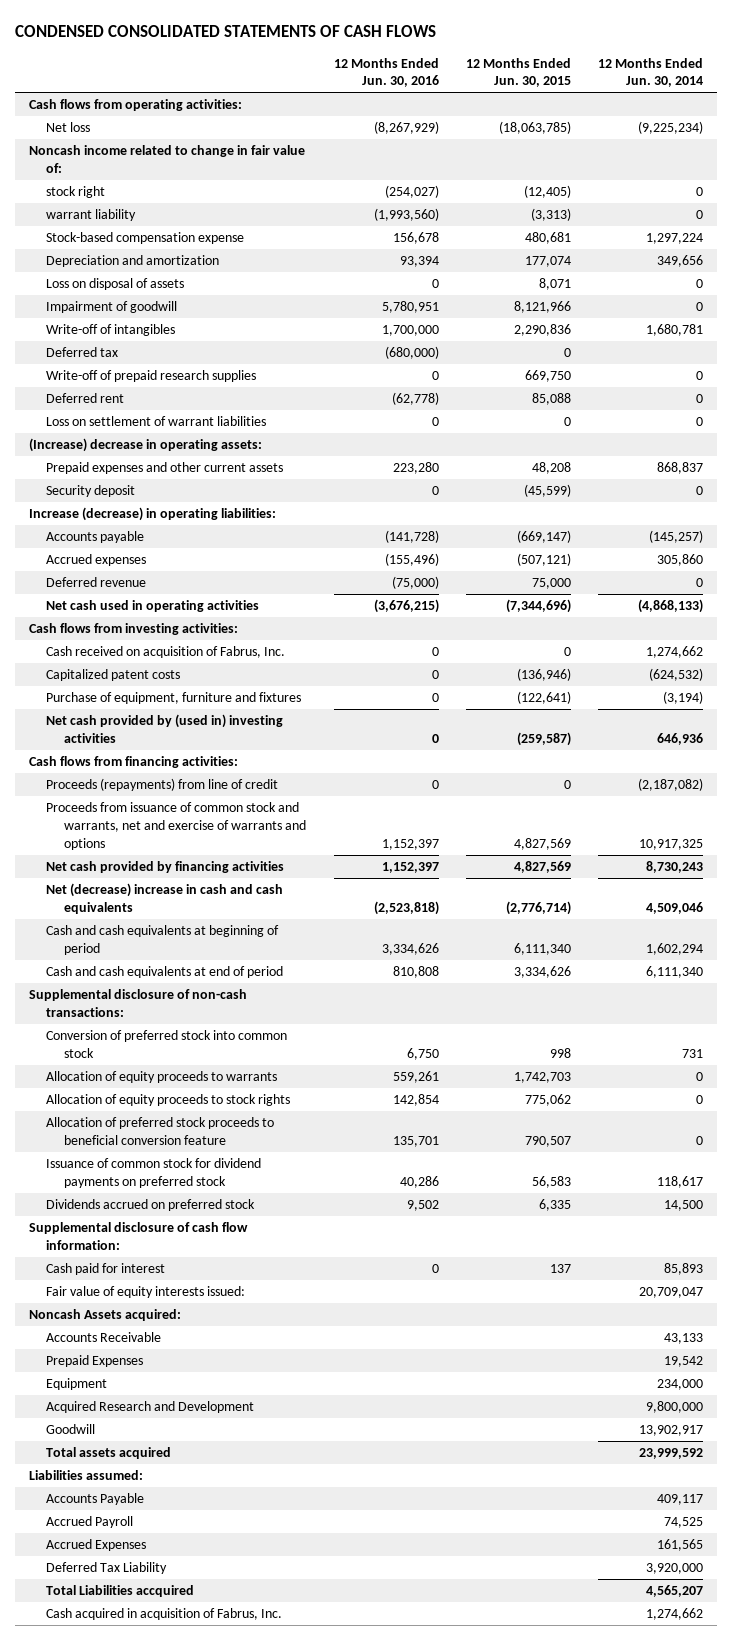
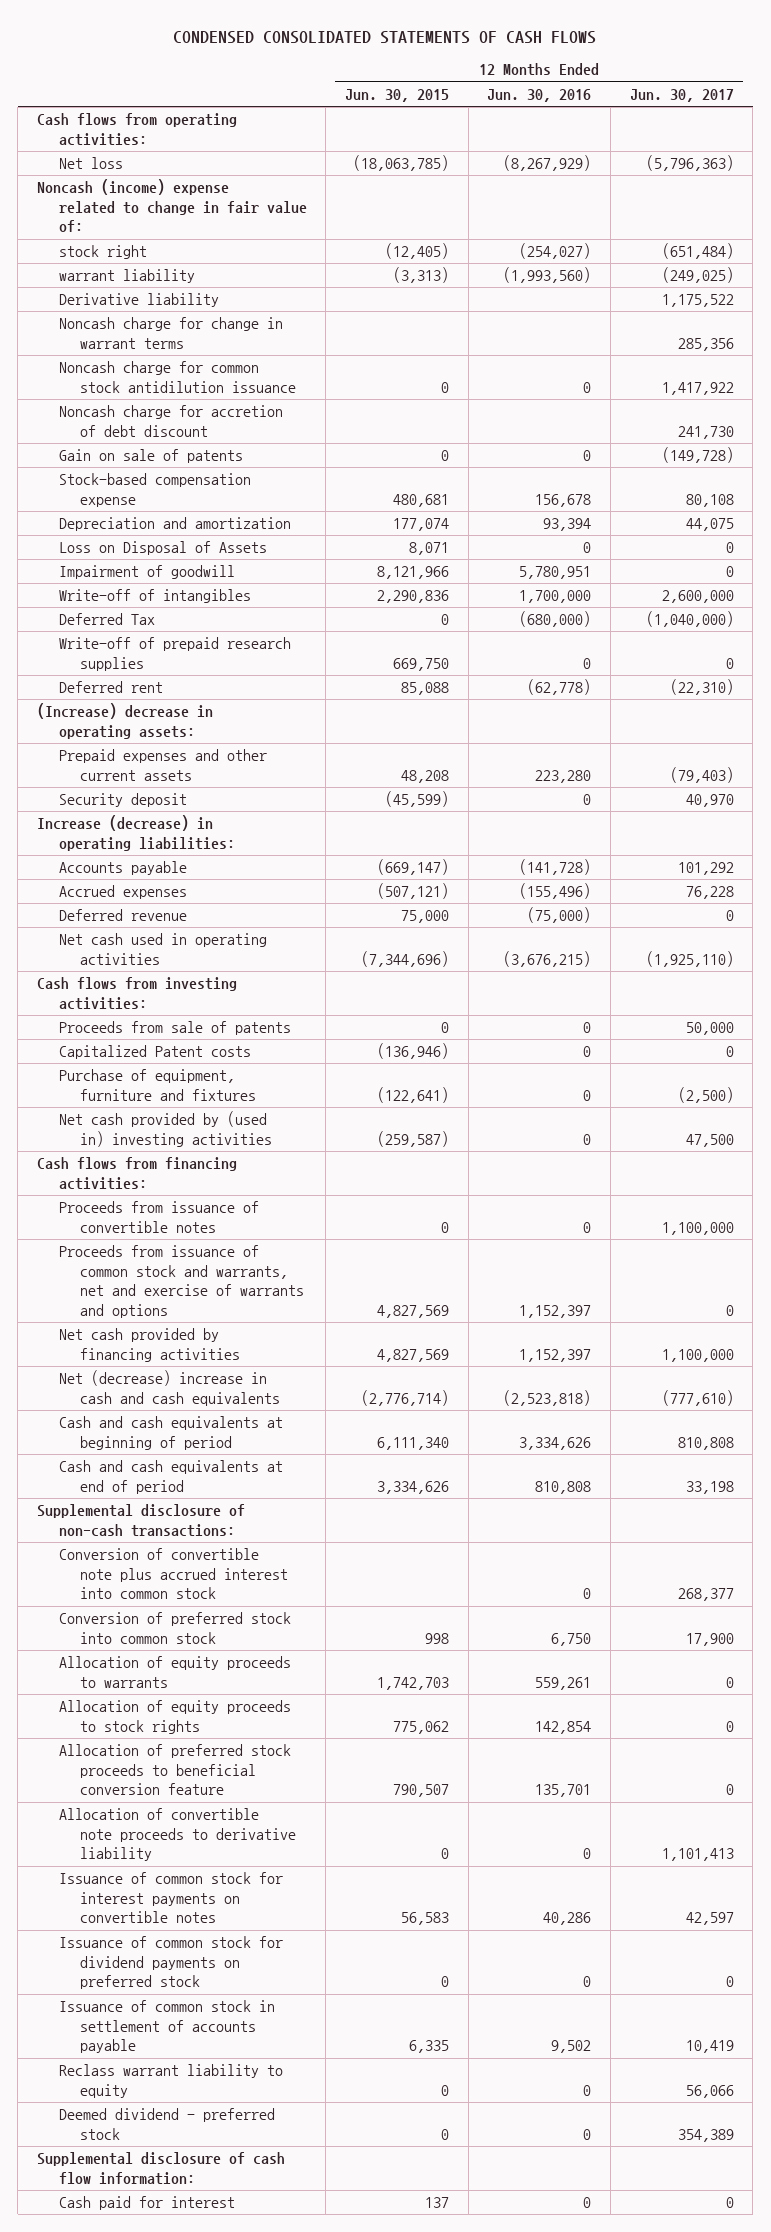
- | 12 Months Ended Jun. 30, 2016 | 12 Months Ended Jun. 30, 2015 | 12 Months Ended Jun. 30, 2014
+ | 12 Months Ended Jun. 30, 2015 | 12 Months Ended Jun. 30, 2016 | 12 Months Ended Jun. 30, 2017
- Noncash income related to change in fair value of:
+ Noncash (income) expense related to change in fair value of:
+ Derivative liability | | | 1,175,522
+ Noncash charge for change in warrant terms | | | 285,356
+ Noncash charge for common stock antidilution issuance | 0 | 0 | 1,417,922
+ Noncash charge for accretion of debt discount | | | 241,730
+ Gain on sale of patents | 0 | 0 | (149,728)
- Loss on disposal of assets | 0 | 8,071 | 0
+ Loss on Disposal of Assets | 8,071 | 0 | 0
- Deferred tax | (680,000) | 0 |
+ Deferred Tax | 0 | (680,000) | (1,040,000)
- Loss on settlement of warrant liabilities | 0 | 0 | 0
- Cash received on acquisition of Fabrus, Inc. | 0 | 0 | 1,274,662
- Capitalized patent costs | 0 | (136,946) | (624,532)
+ Proceeds from sale of patents | 0 | 0 | 50,000
+ Capitalized Patent costs | (136,946) | 0 | 0
- Proceeds (repayments) from line of credit | 0 | 0 | (2,187,082)
+ Proceeds from issuance of convertible notes | 0 | 0 | 1,100,000
+ Conversion of convertible note plus accrued interest into common stock | | 0 | 268,377
- Issuance of common stock for dividend payments on preferred stock | 40,286 | 56,583 | 118,617
- Dividends accrued on preferred stock | 9,502 | 6,335 | 14,500
+ Allocation of convertible note proceeds to derivative liability | 0 | 0 | 1,101,413
+ Issuance of common stock for interest payments on convertible notes | 56,583 | 40,286 | 42,597
+ Issuance of common stock for dividend payments on preferred stock | 0 | 0 | 0
+ Issuance of common stock in settlement of accounts payable | 6,335 | 9,502 | 10,419
+ Reclass warrant liability to equity | 0 | 0 | 56,066
+ Deemed dividend - preferred stock | 0 | 0 | 354,389
- Fair value of equity interests issued: | | | 20,709,047
- Noncash Assets acquired:
- Accounts Receivable | | | 43,133
- Prepaid Expenses | | | 19,542
- Equipment | | | 234,000
- Acquired Research and Development | | | 9,800,000
- Goodwill | | | 13,902,917
- Total assets acquired | | | 23,999,592
- Liabilities assumed:
- Accounts Payable | | | 409,117
- Accrued Payroll | | | 74,525
- Accrued Expenses | | | 161,565
- Deferred Tax Liability | | | 3,920,000
- Total Liabilities accquired | | | 4,565,207
- Cash acquired in acquisition of Fabrus, Inc. | | | 1,274,662

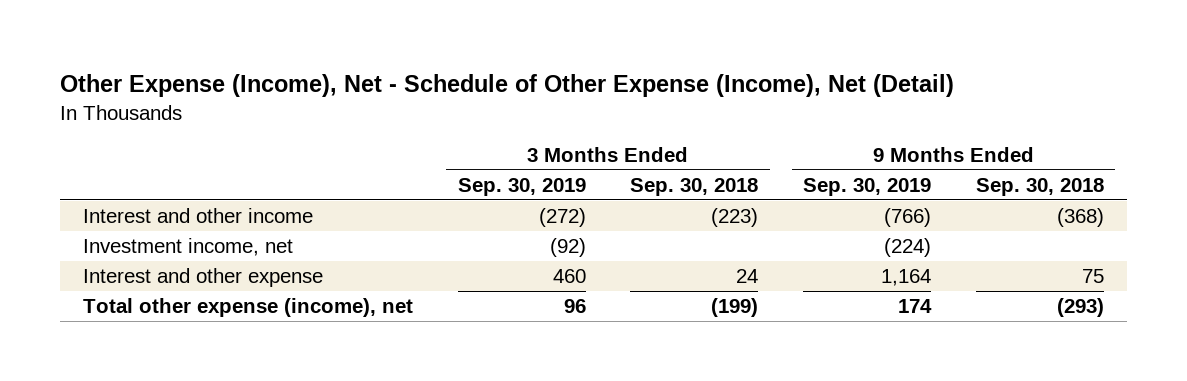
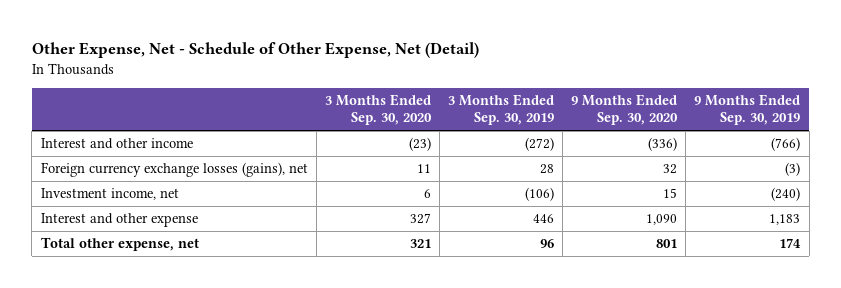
- Other Expense (Income), Net - Schedule of Other Expense (Income), Net (Detail)
+ Other Expense, Net - Schedule of Other Expense, Net (Detail)
- | 3 Months Ended Sep. 30, 2019 | 3 Months Ended Sep. 30, 2018 | 9 Months Ended Sep. 30, 2019 | 9 Months Ended Sep. 30, 2018
+ | 3 Months Ended Sep. 30, 2020 | 3 Months Ended Sep. 30, 2019 | 9 Months Ended Sep. 30, 2020 | 9 Months Ended Sep. 30, 2019
- Investment income, net | (92) | | (224) |
- Interest and other expense | 460 | 24 | 1,164 | 75
- Total other expense (income), net | 96 | (199) | 174 | (293)
+ Foreign currency exchange losses (gains), net | 11 | 28 | 32 | (3)
+ Investment income, net | 6 | (106) | 15 | (240)
+ Interest and other expense | 327 | 446 | 1,090 | 1,183
+ Total other expense, net | 321 | 96 | 801 | 174

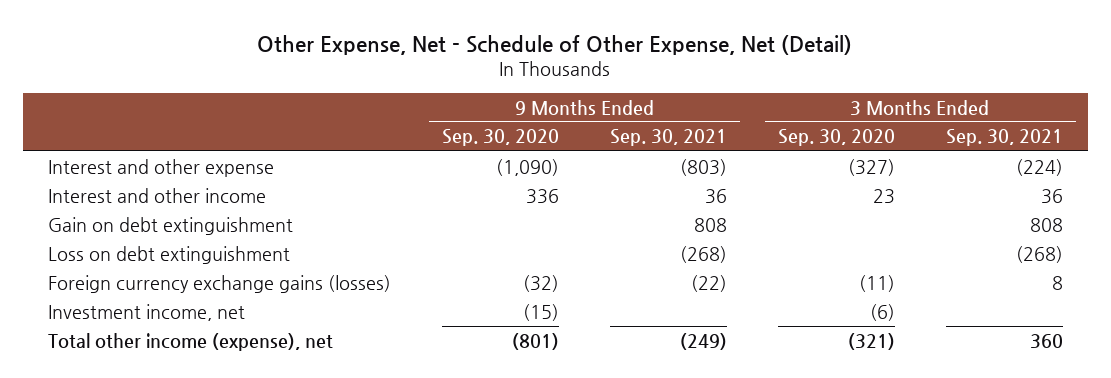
- | 3 Months Ended Sep. 30, 2020 | 3 Months Ended Sep. 30, 2019 | 9 Months Ended Sep. 30, 2020 | 9 Months Ended Sep. 30, 2019
+ | 9 Months Ended Sep. 30, 2020 | 9 Months Ended Sep. 30, 2021 | 3 Months Ended Sep. 30, 2020 | 3 Months Ended Sep. 30, 2021
- Interest and other income | (23) | (272) | (336) | (766)
- Foreign currency exchange losses (gains), net | 11 | 28 | 32 | (3)
- Investment income, net | 6 | (106) | 15 | (240)
- Interest and other expense | 327 | 446 | 1,090 | 1,183
- Total other expense, net | 321 | 96 | 801 | 174
+ Interest and other expense | (1,090) | (803) | (327) | (224)
+ Interest and other income | 336 | 36 | 23 | 36
+ Gain on debt extinguishment | | 808 | | 808
+ Loss on debt extinguishment | | (268) | | (268)
+ Foreign currency exchange gains (losses) | (32) | (22) | (11) | 8
+ Investment income, net | (15) | | (6) |
+ Total other income (expense), net | (801) | (249) | (321) | 360

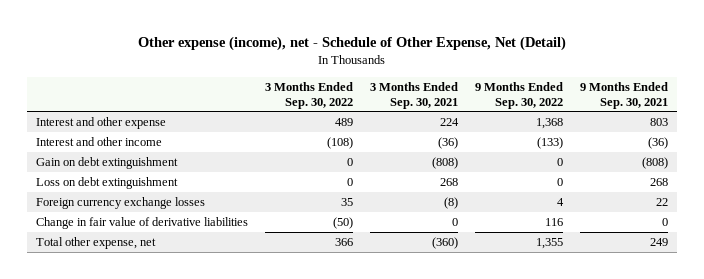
- Other Expense, Net - Schedule of Other Expense, Net (Detail)
+ Other expense (income), net - Schedule of Other Expense, Net (Detail)
- | 9 Months Ended Sep. 30, 2020 | 9 Months Ended Sep. 30, 2021 | 3 Months Ended Sep. 30, 2020 | 3 Months Ended Sep. 30, 2021
+ | 3 Months Ended Sep. 30, 2022 | 3 Months Ended Sep. 30, 2021 | 9 Months Ended Sep. 30, 2022 | 9 Months Ended Sep. 30, 2021
- Interest and other expense | (1,090) | (803) | (327) | (224)
- Interest and other income | 336 | 36 | 23 | 36
- Gain on debt extinguishment | | 808 | | 808
- Loss on debt extinguishment | | (268) | | (268)
- Foreign currency exchange gains (losses) | (32) | (22) | (11) | 8
- Investment income, net | (15) | | (6) |
- Total other income (expense), net | (801) | (249) | (321) | 360
+ Interest and other expense | 489 | 224 | 1,368 | 803
+ Interest and other income | (108) | (36) | (133) | (36)
+ Gain on debt extinguishment | 0 | (808) | 0 | (808)
+ Loss on debt extinguishment | 0 | 268 | 0 | 268
+ Foreign currency exchange losses | 35 | (8) | 4 | 22
+ Change in fair value of derivative liabilities | (50) | 0 | 116 | 0
+ Total other expense, net | 366 | (360) | 1,355 | 249

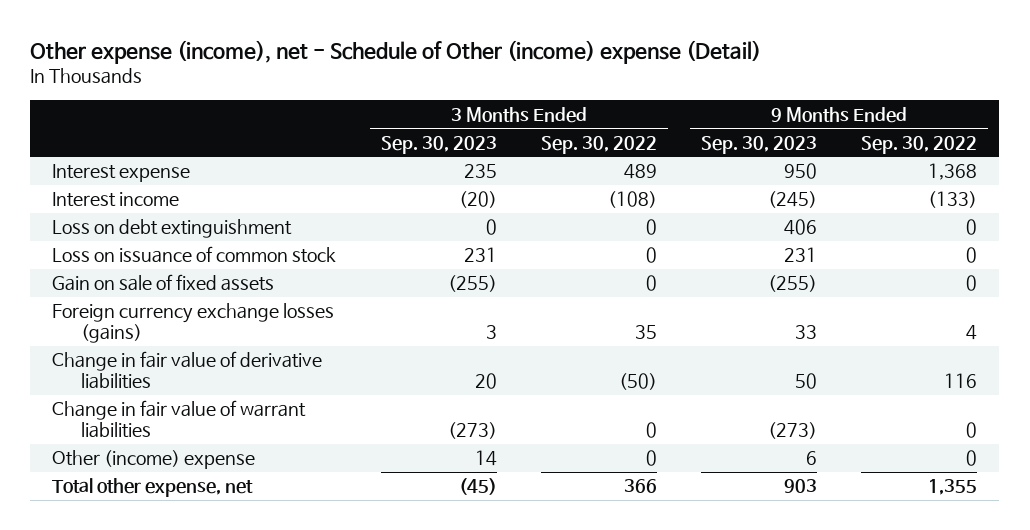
- Other expense (income), net - Schedule of Other Expense, Net (Detail)
+ Other expense (income), net - Schedule of Other (income) expense (Detail)
- | 3 Months Ended Sep. 30, 2022 | 3 Months Ended Sep. 30, 2021 | 9 Months Ended Sep. 30, 2022 | 9 Months Ended Sep. 30, 2021
+ | 3 Months Ended Sep. 30, 2023 | 3 Months Ended Sep. 30, 2022 | 9 Months Ended Sep. 30, 2023 | 9 Months Ended Sep. 30, 2022
- Interest and other expense | 489 | 224 | 1,368 | 803
- Interest and other income | (108) | (36) | (133) | (36)
- Gain on debt extinguishment | 0 | (808) | 0 | (808)
+ Interest expense | 235 | 489 | 950 | 1,368
+ Interest income | (20) | (108) | (245) | (133)
- Foreign currency exchange losses | 35 | (8) | 4 | 22
+ Loss on issuance of common stock | 231 | 0 | 231 | 0
+ Gain on sale of fixed assets | (255) | 0 | (255) | 0
+ Foreign currency exchange losses (gains) | 3 | 35 | 33 | 4
+ Change in fair value of warrant liabilities | (273) | 0 | (273) | 0
+ Other (income) expense | 14 | 0 | 6 | 0

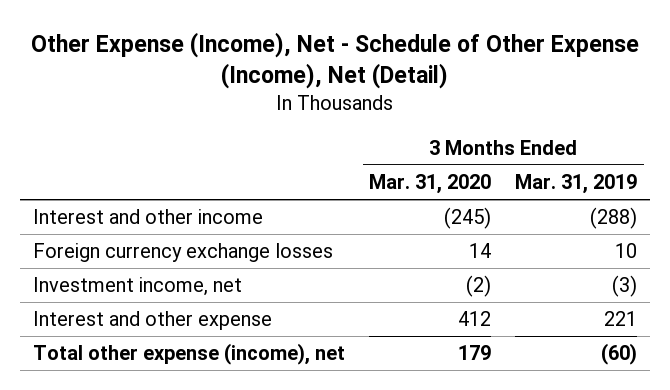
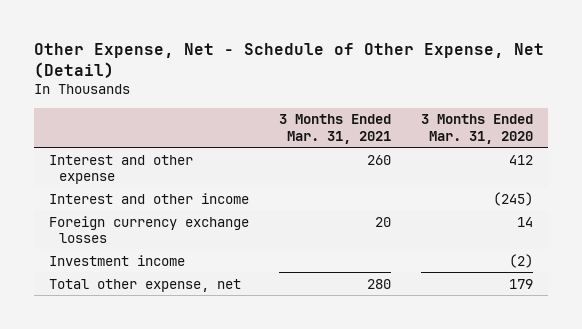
- Other Expense (Income), Net - Schedule of Other Expense (Income), Net (Detail)
+ Other Expense, Net - Schedule of Other Expense, Net (Detail)
- | 3 Months Ended Mar. 31, 2020 | 3 Months Ended Mar. 31, 2019
+ | 3 Months Ended Mar. 31, 2021 | 3 Months Ended Mar. 31, 2020
moved up: Interest and other expense | 260 | 412
- Investment income, net | (2) | (3)
- Total other expense (income), net | 179 | (60)
+ Investment income | | (2)
+ Total other expense, net | 280 | 179

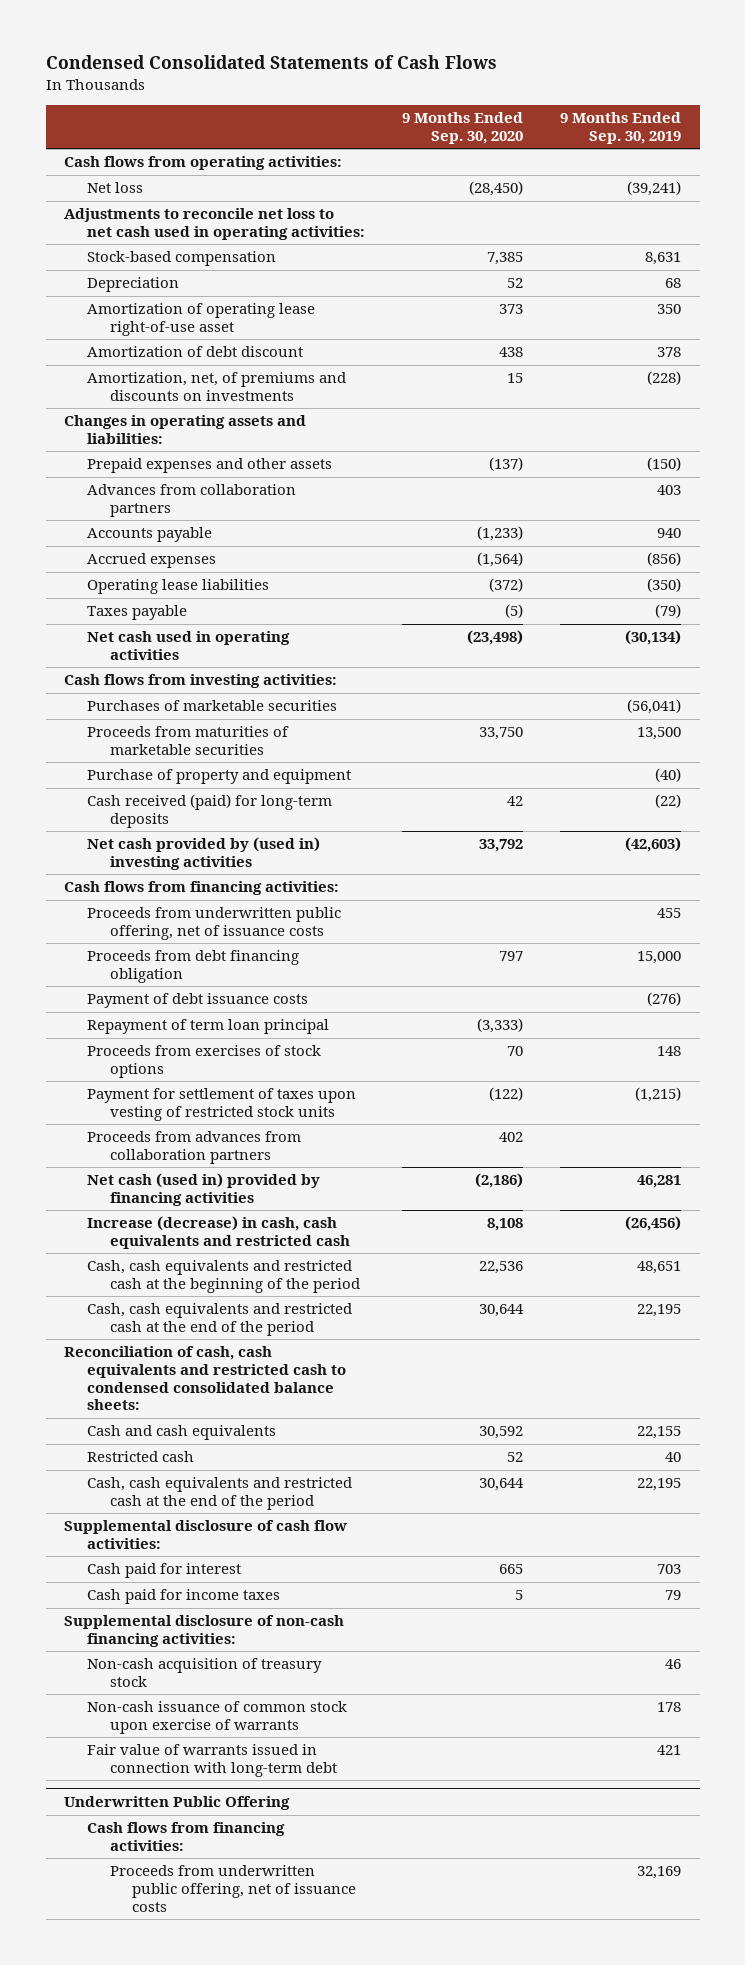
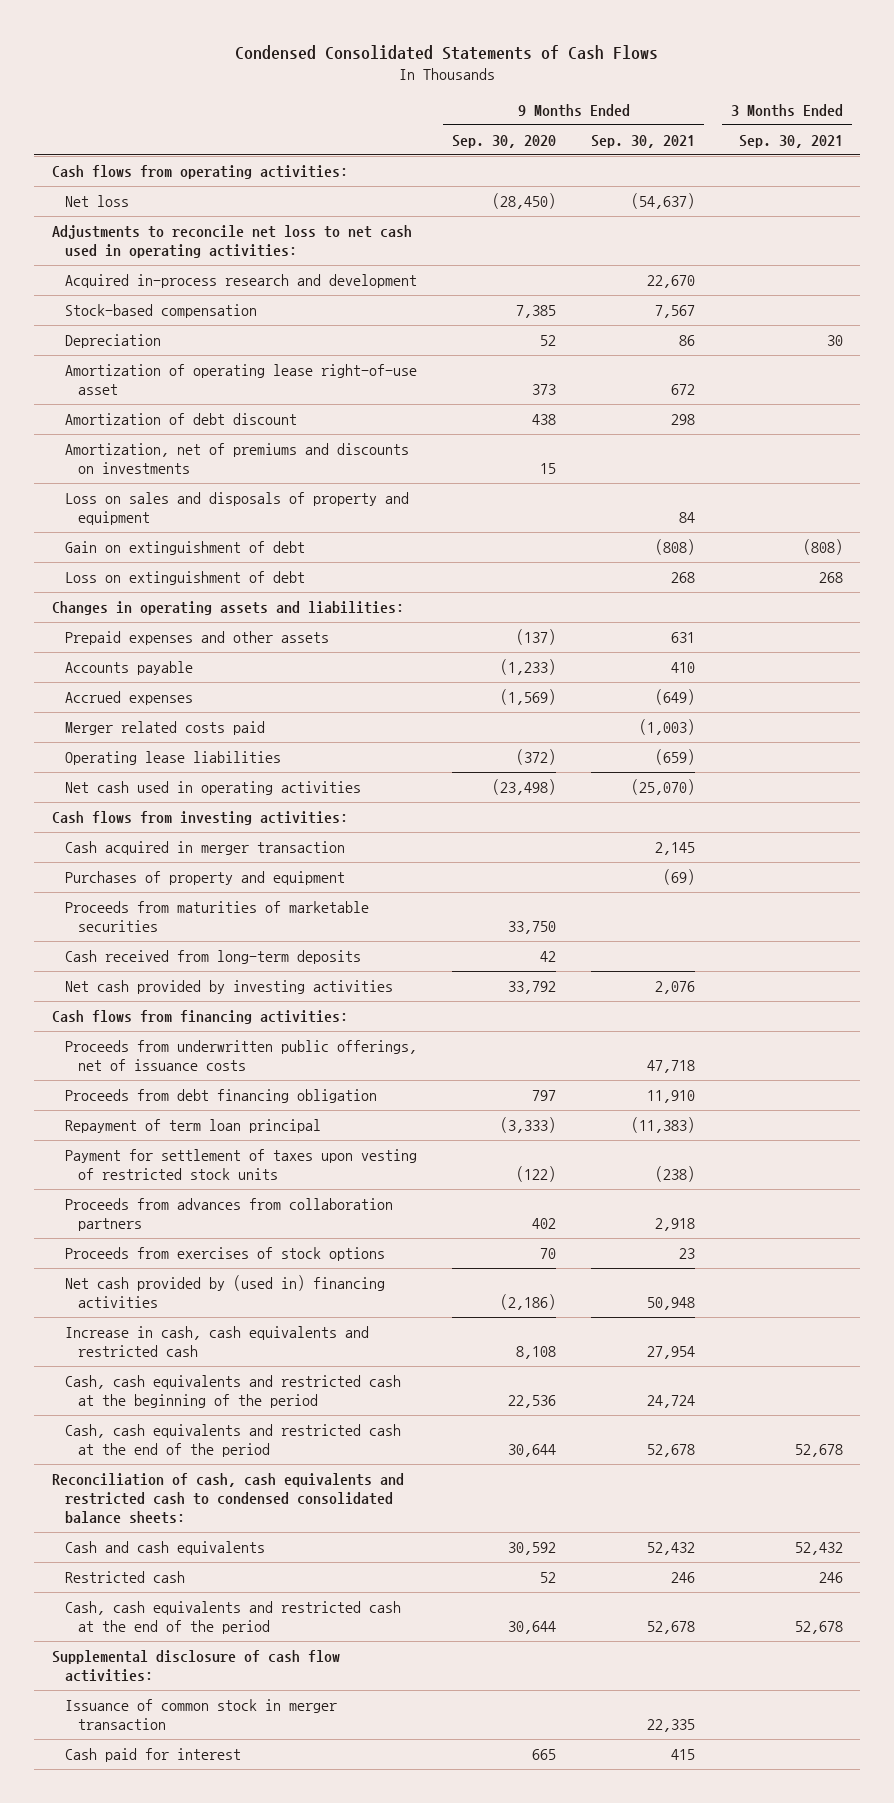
- | 9 Months Ended Sep. 30, 2020 | 9 Months Ended Sep. 30, 2019
+ | 9 Months Ended Sep. 30, 2020 | 9 Months Ended Sep. 30, 2021 | 3 Months Ended Sep. 30, 2021
+ Acquired in-process research and development | | 22,670 |
- Amortization, net, of premiums and discounts on investments | 15 | (228)
+ Amortization, net of premiums and discounts on investments | 15 | |
+ Loss on sales and disposals of property and equipment | | 84 |
+ Gain on extinguishment of debt | | (808) | (808)
+ Loss on extinguishment of debt | | 268 | 268
- Advances from collaboration partners | | 403
- Accrued expenses | (1,564) | (856)
+ Accrued expenses | (1,569) | (649) |
+ Merger related costs paid | | (1,003) |
- Taxes payable | (5) | (79)
- Purchases of marketable securities | | (56,041)
+ Cash acquired in merger transaction | | 2,145 |
+ Purchases of property and equipment | | (69) |
- Purchase of property and equipment | | (40)
- Cash received (paid) for long-term deposits | 42 | (22)
- Net cash provided by (used in) investing activities | 33,792 | (42,603)
+ Cash received from long-term deposits | 42 | |
+ Net cash provided by investing activities | 33,792 | 2,076 |
- Proceeds from underwritten public offering, net of issuance costs | | 455
+ Proceeds from underwritten public offerings, net of issuance costs | | 47,718 |
- Payment of debt issuance costs | | (276)
- Net cash (used in) provided by financing activities | (2,186) | 46,281
- Increase (decrease) in cash, cash equivalents and restricted cash | 8,108 | (26,456)
moved down: Proceeds from exercises of stock options | 70 | 23 |
+ Net cash provided by (used in) financing activities | (2,186) | 50,948 |
+ Increase in cash, cash equivalents and restricted cash | 8,108 | 27,954 |
+ Issuance of common stock in merger transaction | | 22,335 |
- Cash paid for income taxes | 5 | 79
- Supplemental disclosure of non-cash financing activities:
- Non-cash acquisition of treasury stock | | 46
- Non-cash issuance of common stock upon exercise of warrants | | 178
- Fair value of warrants issued in connection with long-term debt | | 421
- Underwritten Public Offering
- Cash flows from financing activities:
- Proceeds from underwritten public offering, net of issuance costs | | 32,169

